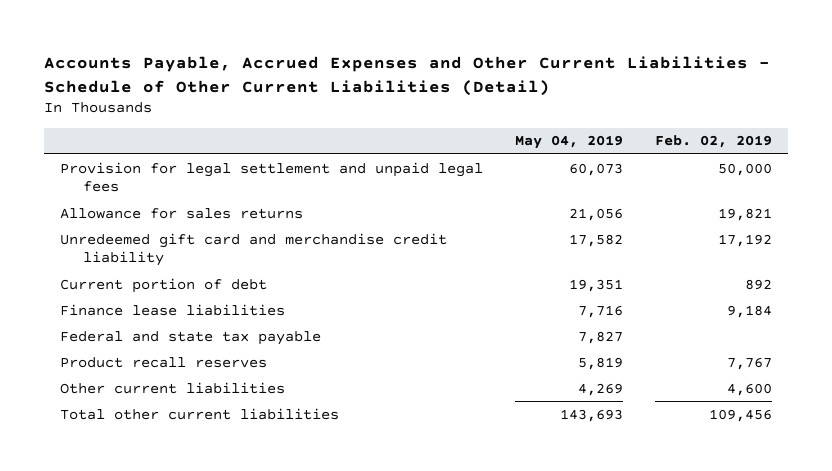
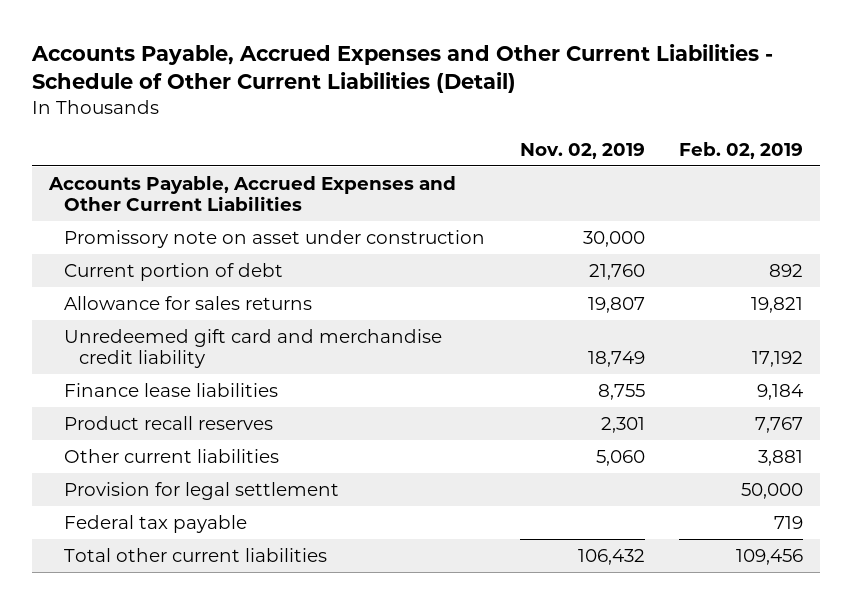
- | May 04, 2019 | Feb. 02, 2019
+ | Nov. 02, 2019 | Feb. 02, 2019
- Provision for legal settlement and unpaid legal fees | 60,073 | 50,000
+ Accounts Payable, Accrued Expenses and Other Current Liabilities
+ Promissory note on asset under construction | 30,000 |
moved up: Current portion of debt | 21,760 | 892
- Federal and state tax payable | 7,827 |
- Other current liabilities | 4,269 | 4,600
+ Other current liabilities | 5,060 | 3,881
+ Provision for legal settlement | | 50,000
+ Federal tax payable | | 719

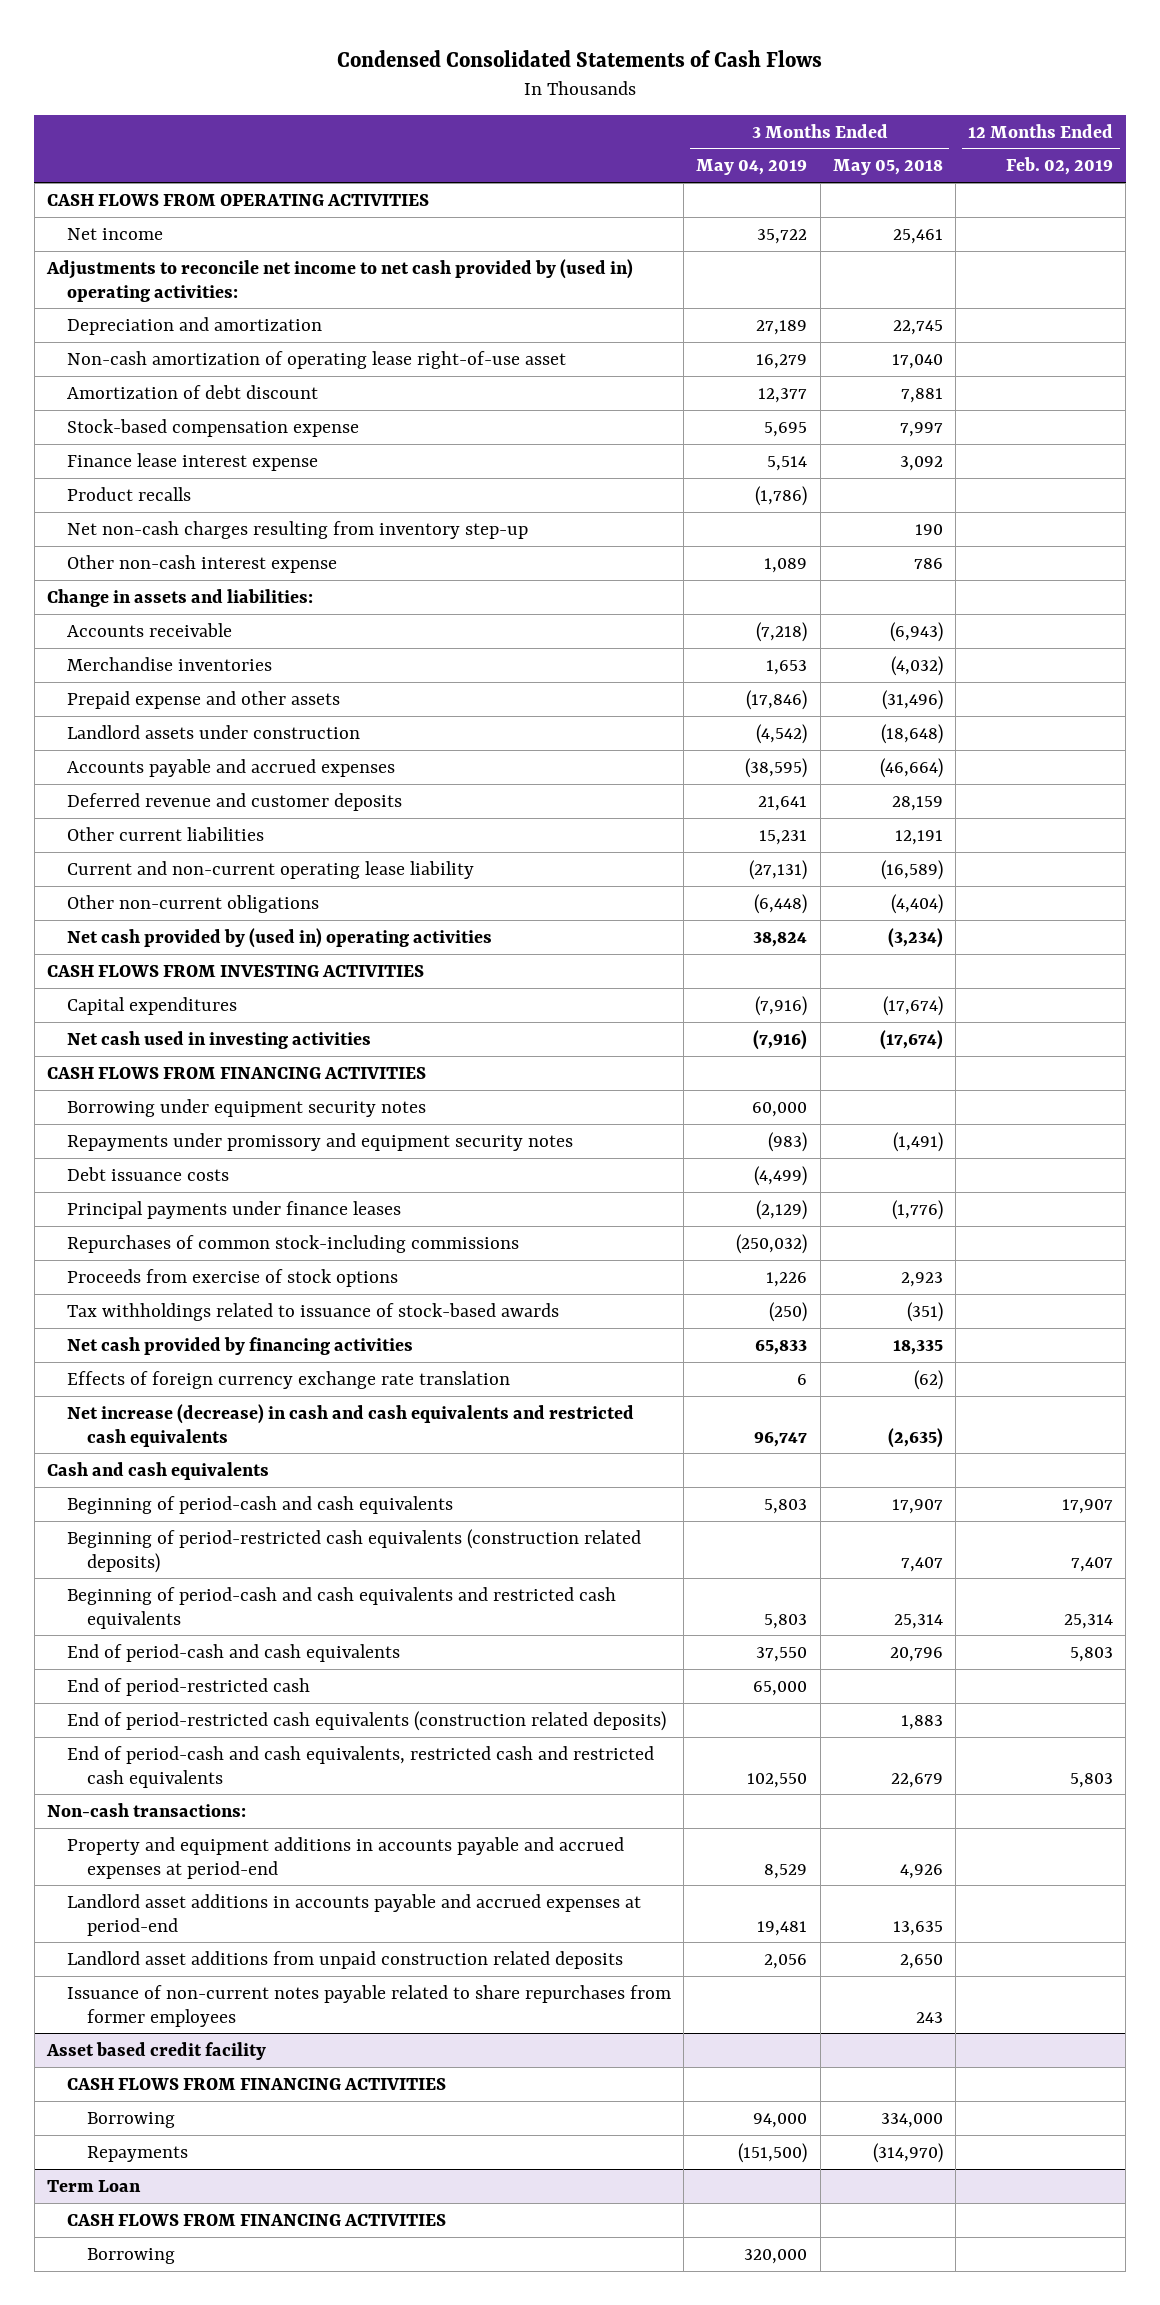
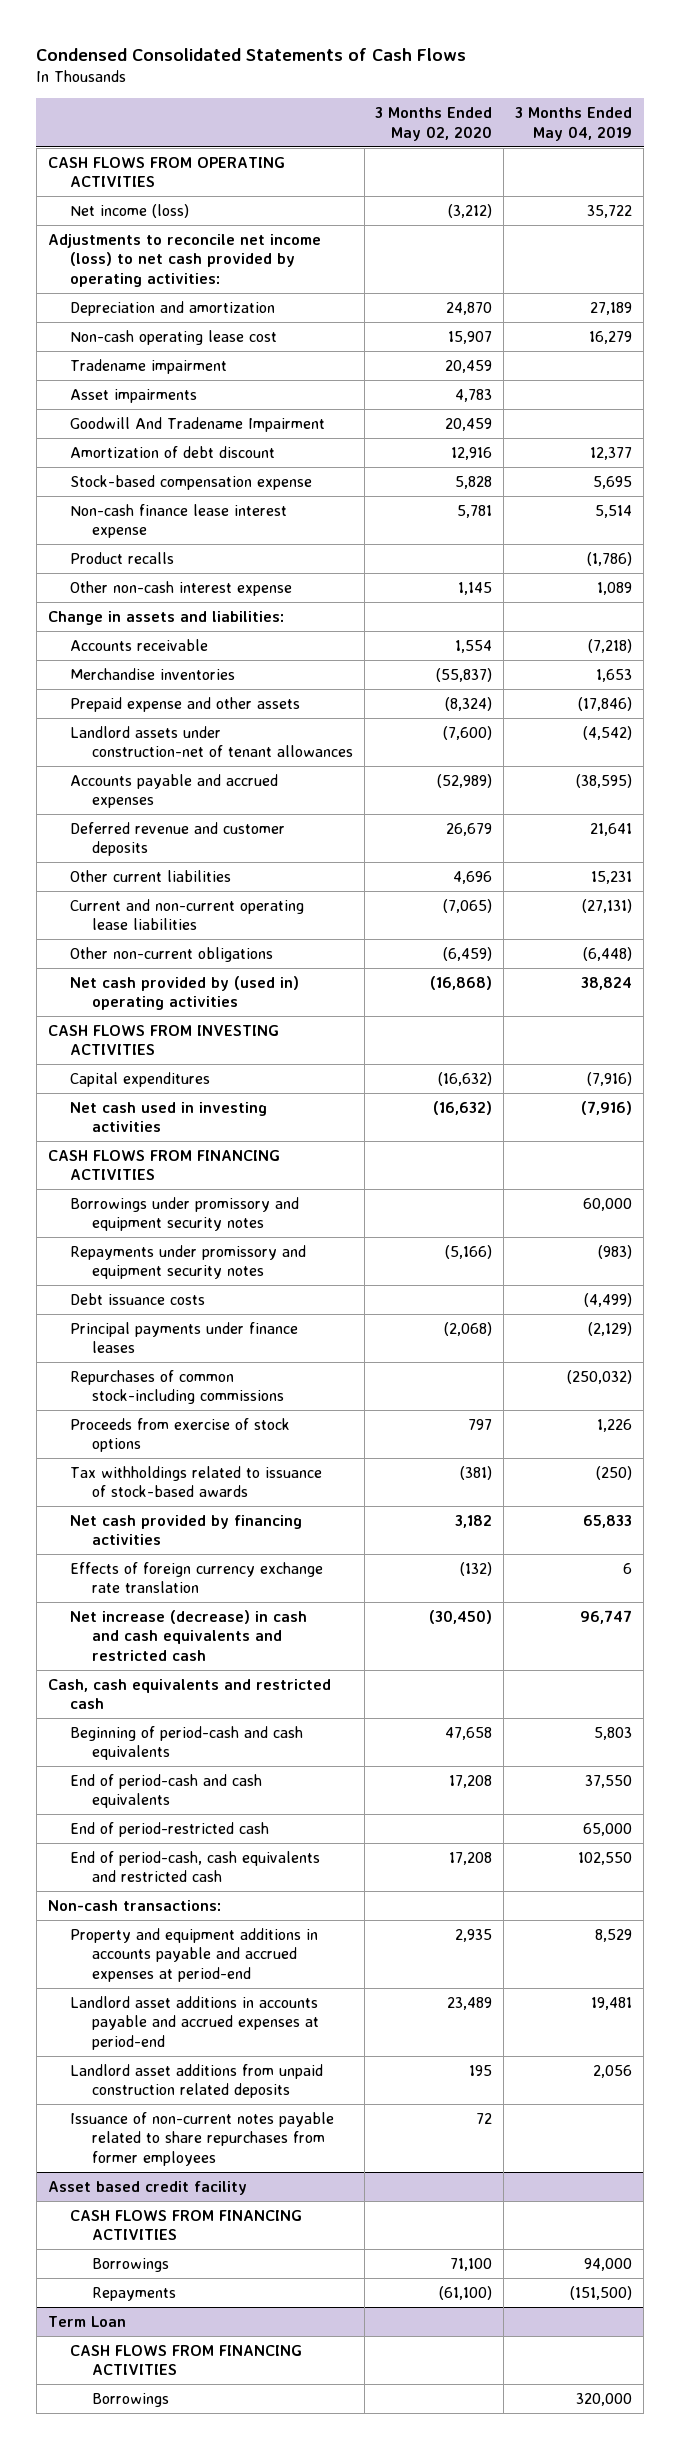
- | 3 Months Ended May 04, 2019 | 3 Months Ended May 05, 2018 | 12 Months Ended Feb. 02, 2019
+ | 3 Months Ended May 02, 2020 | 3 Months Ended May 04, 2019
- Net income | 35,722 | 25,461 |
- Adjustments to reconcile net income to net cash provided by (used in) operating activities:
+ Net income (loss) | (3,212) | 35,722
+ Adjustments to reconcile net income (loss) to net cash provided by operating activities:
- Non-cash amortization of operating lease right-of-use asset | 16,279 | 17,040 |
+ Non-cash operating lease cost | 15,907 | 16,279
+ Tradename impairment | 20,459 |
+ Asset impairments | 4,783 |
+ Goodwill And Tradename Impairment | 20,459 |
- Finance lease interest expense | 5,514 | 3,092 |
+ Non-cash finance lease interest expense | 5,781 | 5,514
- Net non-cash charges resulting from inventory step-up | | 190 |
- Landlord assets under construction | (4,542) | (18,648) |
+ Landlord assets under construction-net of tenant allowances | (7,600) | (4,542)
- Current and non-current operating lease liability | (27,131) | (16,589) |
+ Current and non-current operating lease liabilities | (7,065) | (27,131)
- Borrowing under equipment security notes | 60,000 | |
+ Borrowings under promissory and equipment security notes | | 60,000
- Net increase (decrease) in cash and cash equivalents and restricted cash equivalents | 96,747 | (2,635) |
- Cash and cash equivalents
+ Net increase (decrease) in cash and cash equivalents and restricted cash | (30,450) | 96,747
+ Cash, cash equivalents and restricted cash
- Beginning of period-restricted cash equivalents (construction related deposits) | | 7,407 | 7,407
- Beginning of period-cash and cash equivalents and restricted cash equivalents | 5,803 | 25,314 | 25,314
- End of period-restricted cash equivalents (construction related deposits) | | 1,883 |
- End of period-cash and cash equivalents, restricted cash and restricted cash equivalents | 102,550 | 22,679 | 5,803
+ End of period-cash, cash equivalents and restricted cash | 17,208 | 102,550
@ Asset based credit facility
- Borrowing | 94,000 | 334,000 |
+ Borrowings | 71,100 | 94,000
@ Term Loan
- Borrowing | 320,000 | |
+ Borrowings | | 320,000

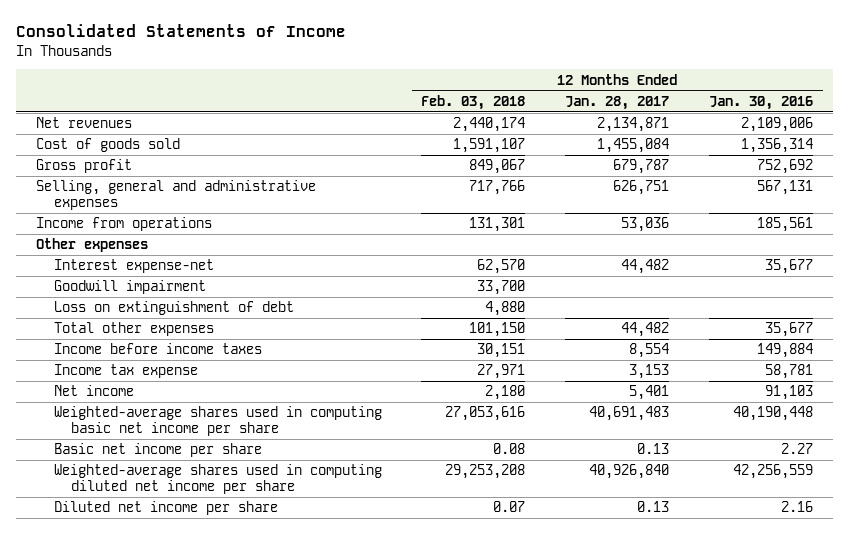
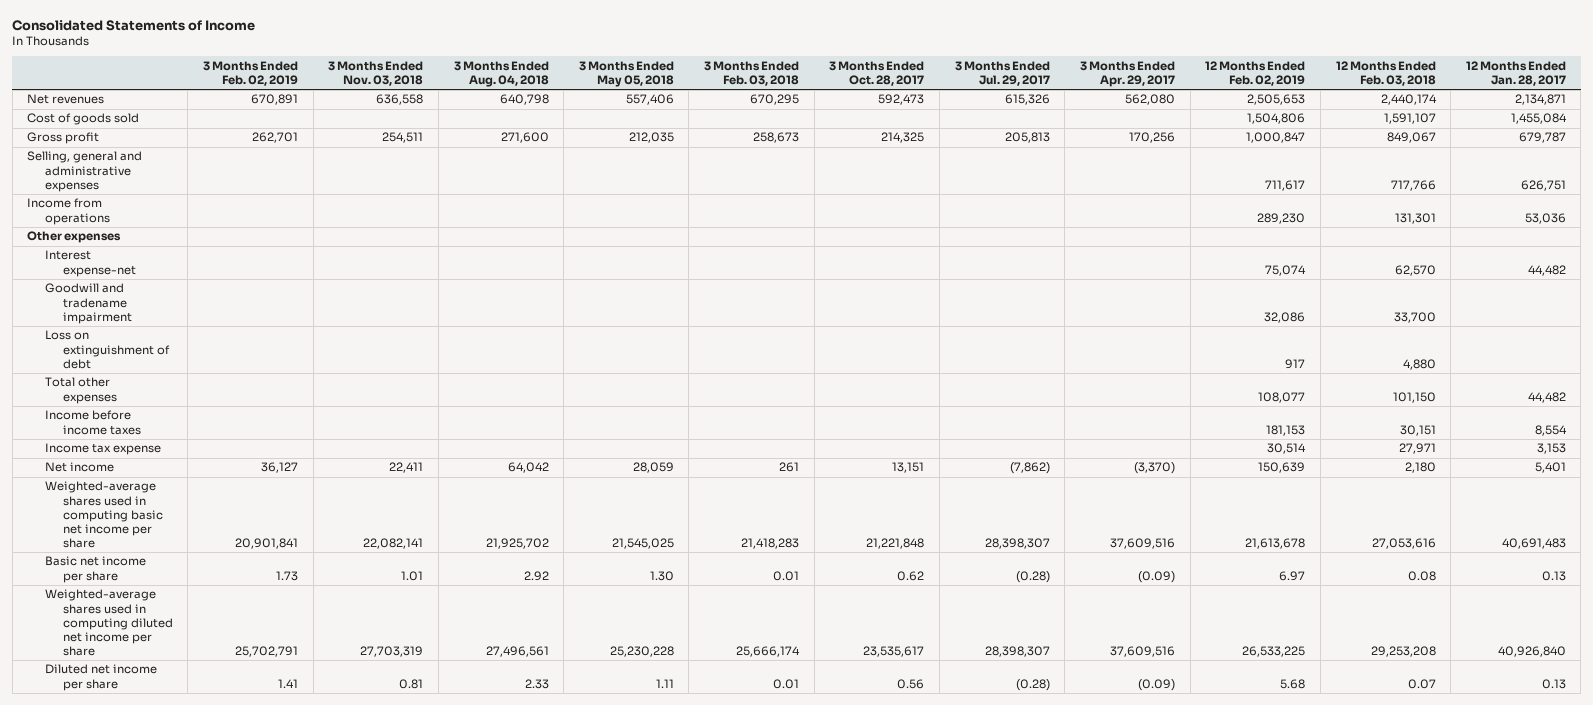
- | 12 Months Ended Feb. 03, 2018 | 12 Months Ended Jan. 28, 2017 | 12 Months Ended Jan. 30, 2016
+ | 3 Months Ended Feb. 02, 2019 | 3 Months Ended Nov. 03, 2018 | 3 Months Ended Aug. 04, 2018 | 3 Months Ended May 05, 2018 | 3 Months Ended Feb. 03, 2018 | 3 Months Ended Oct. 28, 2017 | 3 Months Ended Jul. 29, 2017 | 3 Months Ended Apr. 29, 2017 | 12 Months Ended Feb. 02, 2019 | 12 Months Ended Feb. 03, 2018 | 12 Months Ended Jan. 28, 2017
- Goodwill impairment | 33,700 | |
+ Goodwill and tradename impairment | | | | | | | | | 32,086 | 33,700 |

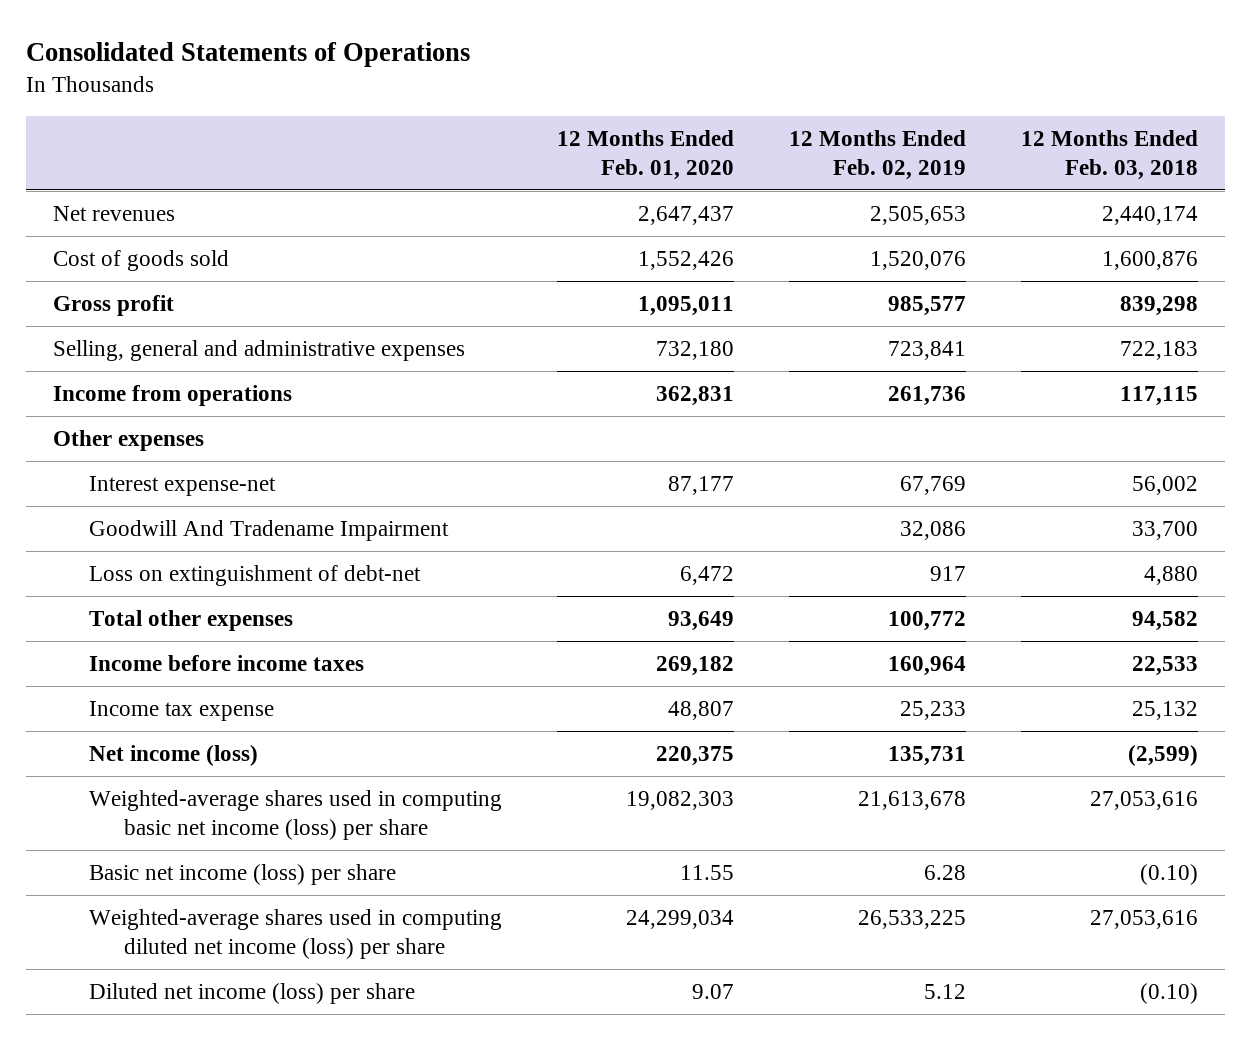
- Consolidated Statements of Income
+ Consolidated Statements of Operations
- | 3 Months Ended Feb. 02, 2019 | 3 Months Ended Nov. 03, 2018 | 3 Months Ended Aug. 04, 2018 | 3 Months Ended May 05, 2018 | 3 Months Ended Feb. 03, 2018 | 3 Months Ended Oct. 28, 2017 | 3 Months Ended Jul. 29, 2017 | 3 Months Ended Apr. 29, 2017 | 12 Months Ended Feb. 02, 2019 | 12 Months Ended Feb. 03, 2018 | 12 Months Ended Jan. 28, 2017
+ | 12 Months Ended Feb. 01, 2020 | 12 Months Ended Feb. 02, 2019 | 12 Months Ended Feb. 03, 2018
- Cost of goods sold | | | | | | | | | 1,504,806 | 1,591,107 | 1,455,084
- Gross profit | 262,701 | 254,511 | 271,600 | 212,035 | 258,673 | 214,325 | 205,813 | 170,256 | 1,000,847 | 849,067 | 679,787
- Selling, general and administrative expenses | | | | | | | | | 711,617 | 717,766 | 626,751
- Income from operations | | | | | | | | | 289,230 | 131,301 | 53,036
+ Cost of goods sold | 1,552,426 | 1,520,076 | 1,600,876
+ Gross profit | 1,095,011 | 985,577 | 839,298
+ Selling, general and administrative expenses | 732,180 | 723,841 | 722,183
+ Income from operations | 362,831 | 261,736 | 117,115
- Interest expense-net | | | | | | | | | 75,074 | 62,570 | 44,482
- Goodwill and tradename impairment | | | | | | | | | 32,086 | 33,700 |
- Loss on extinguishment of debt | | | | | | | | | 917 | 4,880 |
- Total other expenses | | | | | | | | | 108,077 | 101,150 | 44,482
- Income before income taxes | | | | | | | | | 181,153 | 30,151 | 8,554
- Income tax expense | | | | | | | | | 30,514 | 27,971 | 3,153
- Net income | 36,127 | 22,411 | 64,042 | 28,059 | 261 | 13,151 | (7,862) | (3,370) | 150,639 | 2,180 | 5,401
- Weighted-average shares used in computing basic net income per share | 20,901,841 | 22,082,141 | 21,925,702 | 21,545,025 | 21,418,283 | 21,221,848 | 28,398,307 | 37,609,516 | 21,613,678 | 27,053,616 | 40,691,483
- Basic net income per share | 1.73 | 1.01 | 2.92 | 1.30 | 0.01 | 0.62 | (0.28) | (0.09) | 6.97 | 0.08 | 0.13
- Weighted-average shares used in computing diluted net income per share | 25,702,791 | 27,703,319 | 27,496,561 | 25,230,228 | 25,666,174 | 23,535,617 | 28,398,307 | 37,609,516 | 26,533,225 | 29,253,208 | 40,926,840
- Diluted net income per share | 1.41 | 0.81 | 2.33 | 1.11 | 0.01 | 0.56 | (0.28) | (0.09) | 5.68 | 0.07 | 0.13
+ Interest expense-net | 87,177 | 67,769 | 56,002
+ Goodwill And Tradename Impairment | | 32,086 | 33,700
+ Loss on extinguishment of debt-net | 6,472 | 917 | 4,880
+ Total other expenses | 93,649 | 100,772 | 94,582
+ Income before income taxes | 269,182 | 160,964 | 22,533
+ Income tax expense | 48,807 | 25,233 | 25,132
+ Net income (loss) | 220,375 | 135,731 | (2,599)
+ Weighted-average shares used in computing basic net income (loss) per share | 19,082,303 | 21,613,678 | 27,053,616
+ Basic net income (loss) per share | 11.55 | 6.28 | (0.10)
+ Weighted-average shares used in computing diluted net income (loss) per share | 24,299,034 | 26,533,225 | 27,053,616
+ Diluted net income (loss) per share | 9.07 | 5.12 | (0.10)

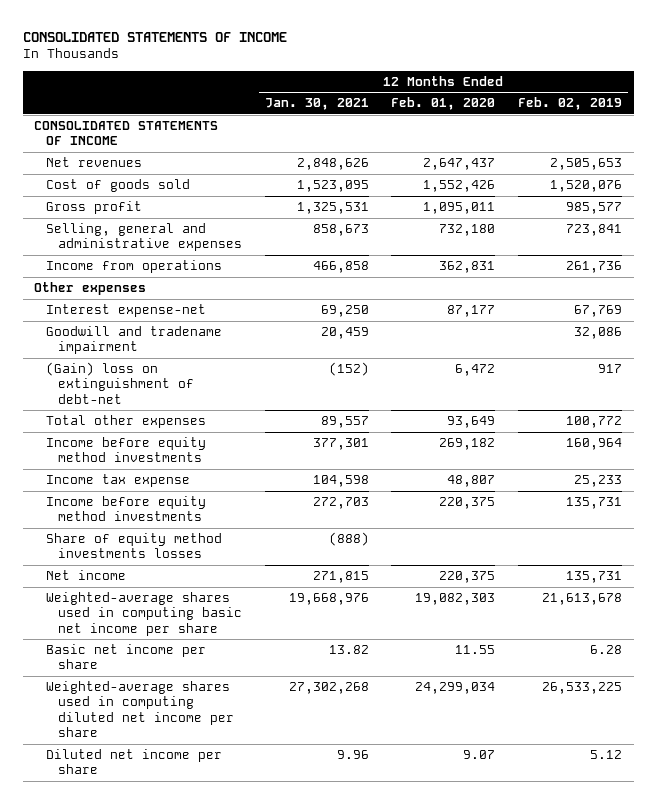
- Consolidated Statements of Operations
+ CONSOLIDATED STATEMENTS OF INCOME
- | 12 Months Ended Feb. 01, 2020 | 12 Months Ended Feb. 02, 2019 | 12 Months Ended Feb. 03, 2018
+ | 12 Months Ended Jan. 30, 2021 | 12 Months Ended Feb. 01, 2020 | 12 Months Ended Feb. 02, 2019
+ CONSOLIDATED STATEMENTS OF INCOME
- Goodwill And Tradename Impairment | | 32,086 | 33,700
- Loss on extinguishment of debt-net | 6,472 | 917 | 4,880
+ Goodwill and tradename impairment | 20,459 | | 32,086
+ (Gain) loss on extinguishment of debt-net | (152) | 6,472 | 917
- Income before income taxes | 269,182 | 160,964 | 22,533
+ Income before equity method investments | 377,301 | 269,182 | 160,964
- Net income (loss) | 220,375 | 135,731 | (2,599)
- Weighted-average shares used in computing basic net income (loss) per share | 19,082,303 | 21,613,678 | 27,053,616
- Basic net income (loss) per share | 11.55 | 6.28 | (0.10)
- Weighted-average shares used in computing diluted net income (loss) per share | 24,299,034 | 26,533,225 | 27,053,616
- Diluted net income (loss) per share | 9.07 | 5.12 | (0.10)
+ Income before equity method investments | 272,703 | 220,375 | 135,731
+ Share of equity method investments losses | (888) | |
+ Net income | 271,815 | 220,375 | 135,731
+ Weighted-average shares used in computing basic net income per share | 19,668,976 | 19,082,303 | 21,613,678
+ Basic net income per share | 13.82 | 11.55 | 6.28
+ Weighted-average shares used in computing diluted net income per share | 27,302,268 | 24,299,034 | 26,533,225
+ Diluted net income per share | 9.96 | 9.07 | 5.12

